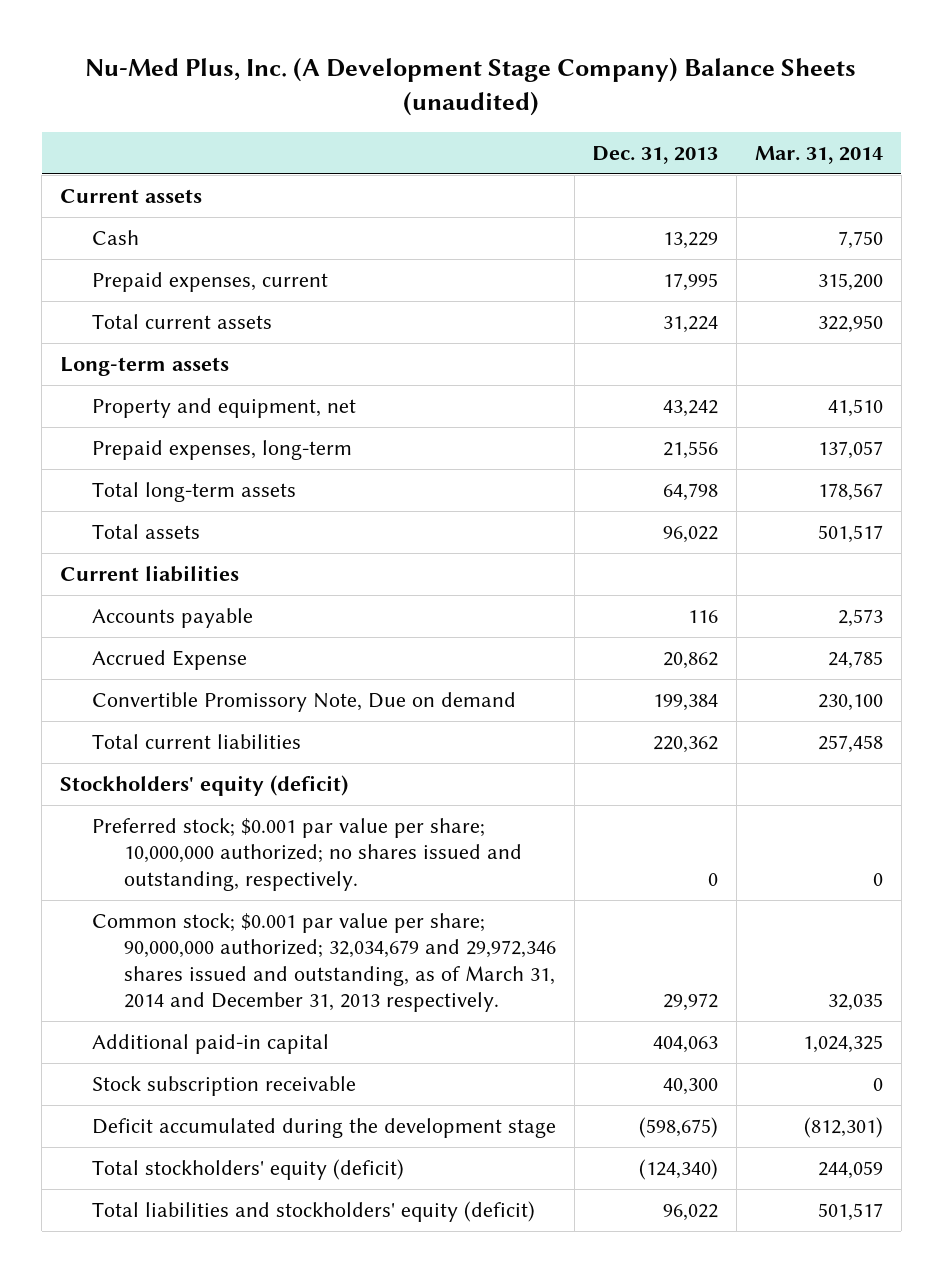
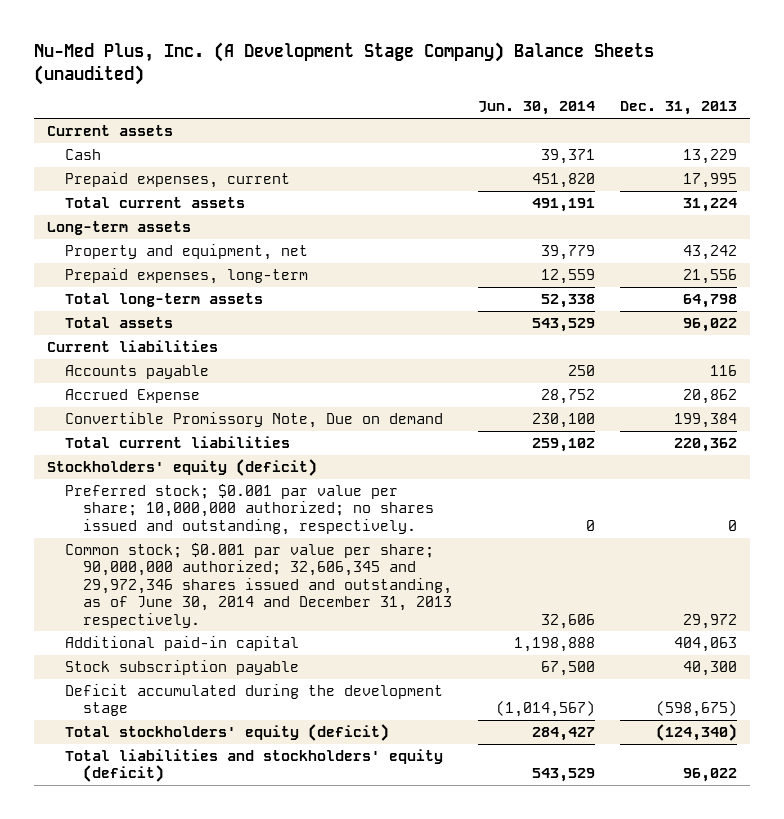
- | Dec. 31, 2013 | Mar. 31, 2014
+ | Jun. 30, 2014 | Dec. 31, 2013
- Common stock; $0.001 par value per share; 90,000,000 authorized; 32,034,679 and 29,972,346 shares issued and outstanding, as of March 31, 2014 and December 31, 2013 respectively. | 29,972 | 32,035
+ Common stock; $0.001 par value per share; 90,000,000 authorized; 32,606,345 and 29,972,346 shares issued and outstanding, as of June 30, 2014 and December 31, 2013 respectively. | 32,606 | 29,972
- Stock subscription receivable | 40,300 | 0
+ Stock subscription payable | 67,500 | 40,300

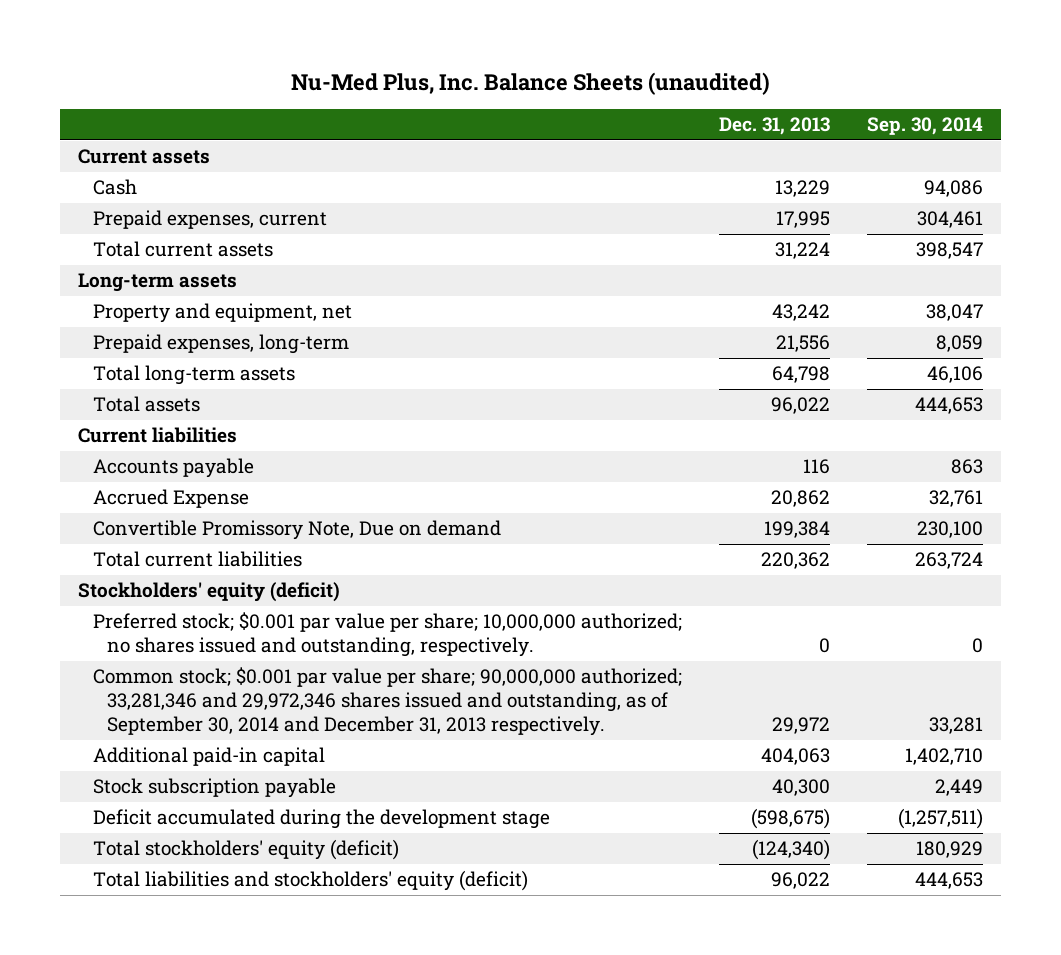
- Nu-Med Plus, Inc. (A Development Stage Company) Balance Sheets (unaudited)
+ Nu-Med Plus, Inc. Balance Sheets (unaudited)
- | Jun. 30, 2014 | Dec. 31, 2013
+ | Dec. 31, 2013 | Sep. 30, 2014
- Common stock; $0.001 par value per share; 90,000,000 authorized; 32,606,345 and 29,972,346 shares issued and outstanding, as of June 30, 2014 and December 31, 2013 respectively. | 32,606 | 29,972
+ Common stock; $0.001 par value per share; 90,000,000 authorized; 33,281,346 and 29,972,346 shares issued and outstanding, as of September 30, 2014 and December 31, 2013 respectively. | 29,972 | 33,281

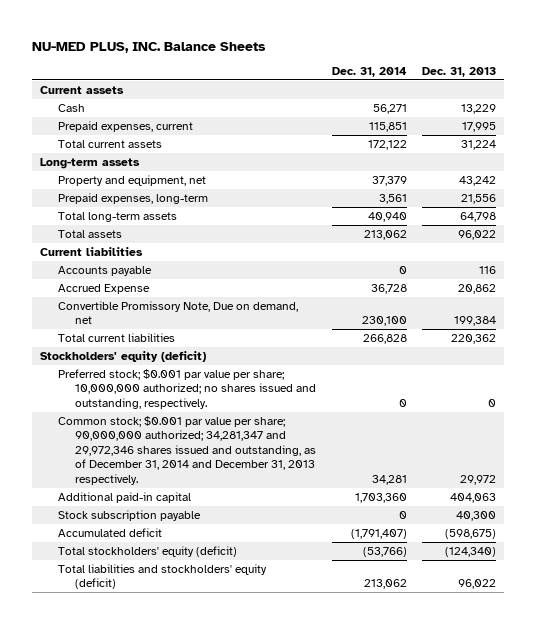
- Nu-Med Plus, Inc. Balance Sheets (unaudited)
+ NU-MED PLUS, INC. Balance Sheets
- | Dec. 31, 2013 | Sep. 30, 2014
+ | Dec. 31, 2014 | Dec. 31, 2013
- Convertible Promissory Note, Due on demand | 199,384 | 230,100
+ Convertible Promissory Note, Due on demand, net | 230,100 | 199,384
- Common stock; $0.001 par value per share; 90,000,000 authorized; 33,281,346 and 29,972,346 shares issued and outstanding, as of September 30, 2014 and December 31, 2013 respectively. | 29,972 | 33,281
+ Common stock; $0.001 par value per share; 90,000,000 authorized; 34,281,347 and 29,972,346 shares issued and outstanding, as of December 31, 2014 and December 31, 2013 respectively. | 34,281 | 29,972
- Deficit accumulated during the development stage | (598,675) | (1,257,511)
+ Accumulated deficit | (1,791,407) | (598,675)

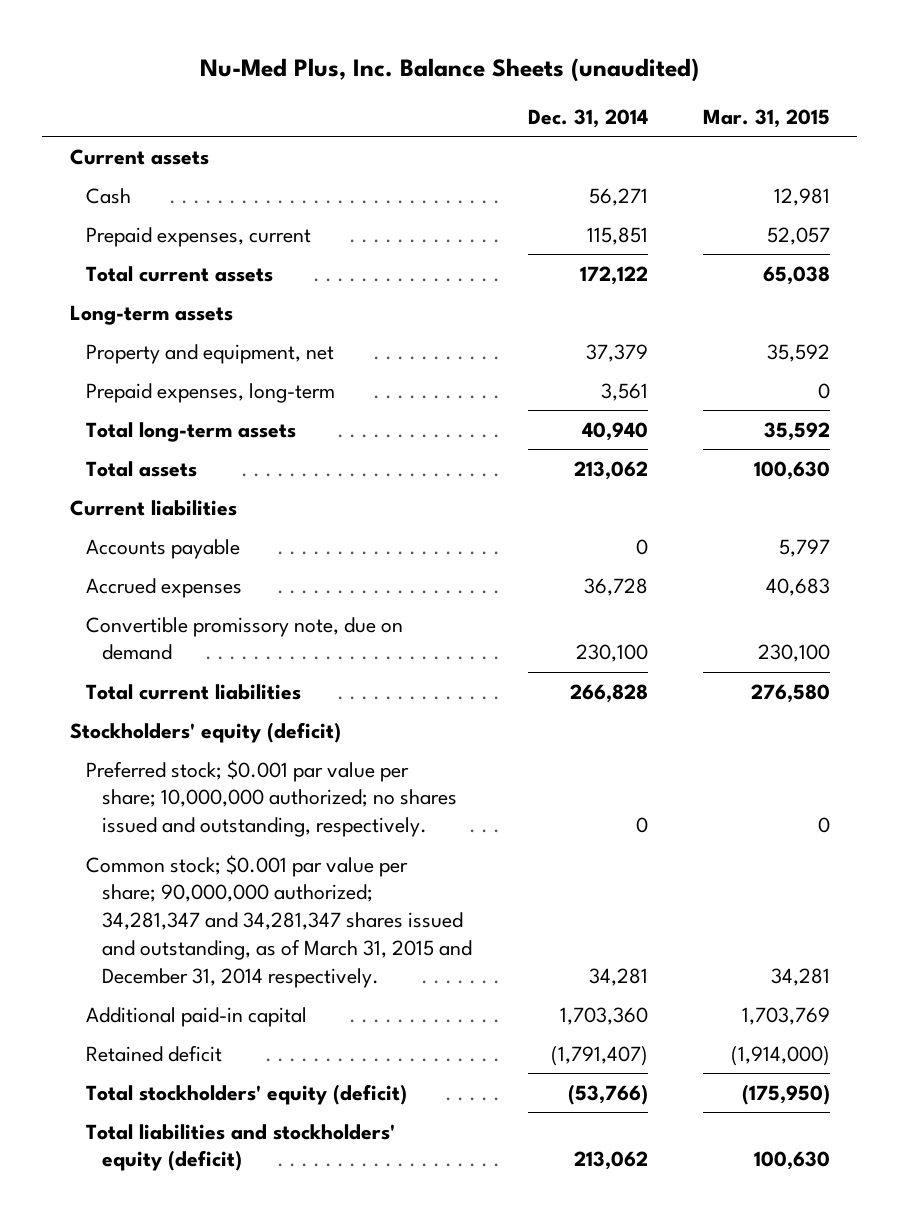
- NU-MED PLUS, INC. Balance Sheets
+ Nu-Med Plus, Inc. Balance Sheets (unaudited)
- | Dec. 31, 2014 | Dec. 31, 2013
+ | Dec. 31, 2014 | Mar. 31, 2015
- Accrued Expense | 36,728 | 20,862
- Convertible Promissory Note, Due on demand, net | 230,100 | 199,384
+ Accrued expenses | 36,728 | 40,683
+ Convertible promissory note, due on demand | 230,100 | 230,100
- Common stock; $0.001 par value per share; 90,000,000 authorized; 34,281,347 and 29,972,346 shares issued and outstanding, as of December 31, 2014 and December 31, 2013 respectively. | 34,281 | 29,972
+ Common stock; $0.001 par value per share; 90,000,000 authorized; 34,281,347 and 34,281,347 shares issued and outstanding, as of March 31, 2015 and December 31, 2014 respectively. | 34,281 | 34,281
- Stock subscription payable | 0 | 40,300
- Accumulated deficit | (1,791,407) | (598,675)
+ Retained deficit | (1,791,407) | (1,914,000)

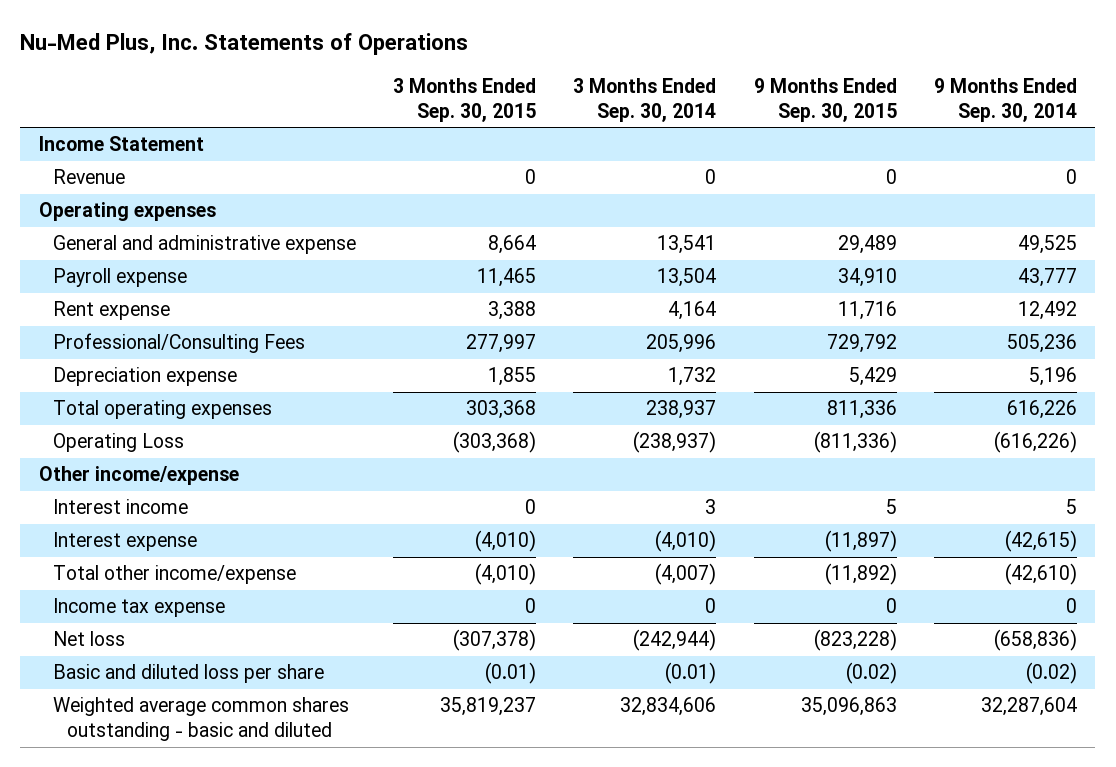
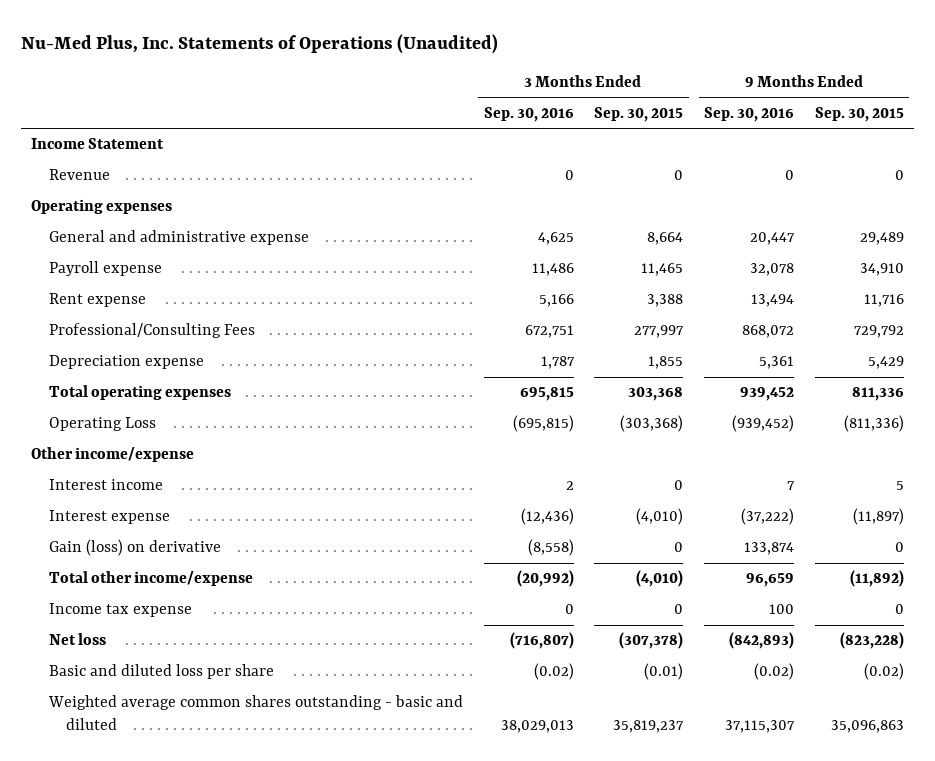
- Nu-Med Plus, Inc. Statements of Operations
+ Nu-Med Plus, Inc. Statements of Operations (Unaudited)
- | 3 Months Ended Sep. 30, 2015 | 3 Months Ended Sep. 30, 2014 | 9 Months Ended Sep. 30, 2015 | 9 Months Ended Sep. 30, 2014
+ | 3 Months Ended Sep. 30, 2016 | 3 Months Ended Sep. 30, 2015 | 9 Months Ended Sep. 30, 2016 | 9 Months Ended Sep. 30, 2015
+ Gain (loss) on derivative | (8,558) | 0 | 133,874 | 0

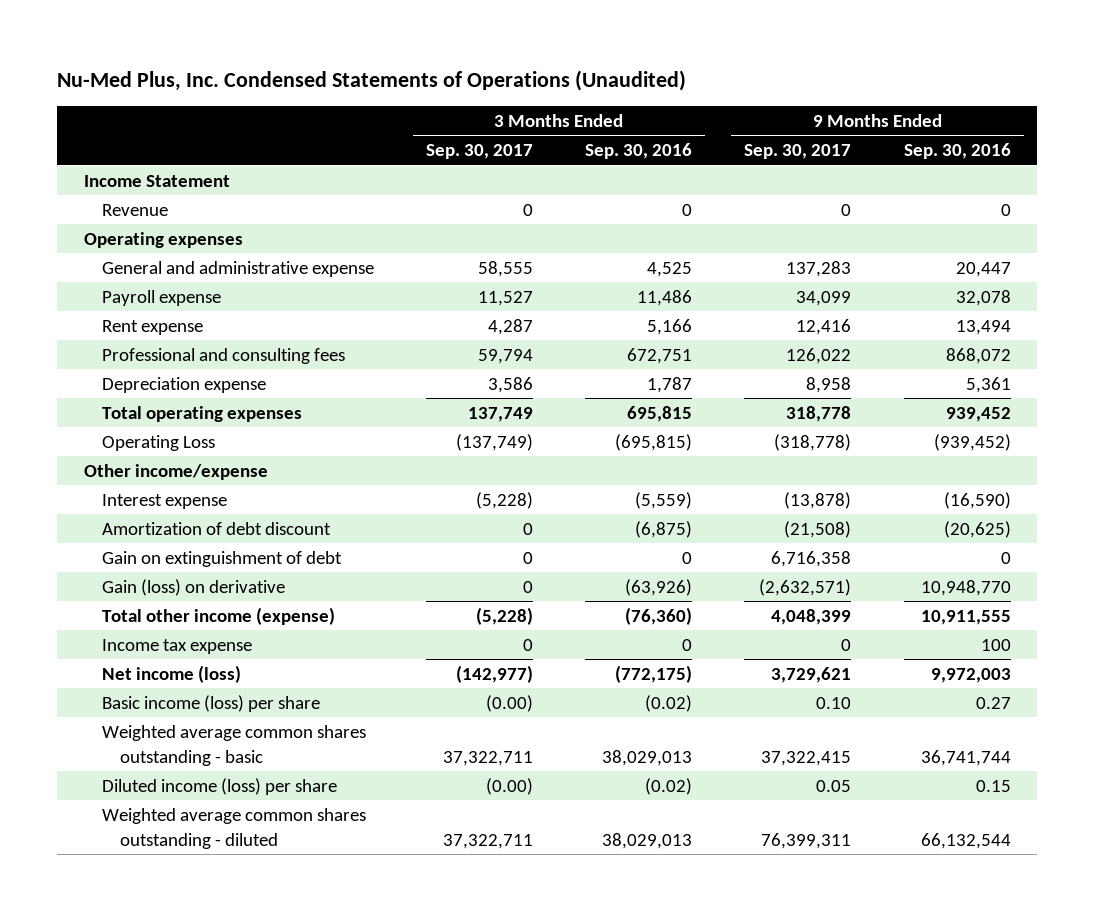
- Nu-Med Plus, Inc. Statements of Operations (Unaudited)
+ Nu-Med Plus, Inc. Condensed Statements of Operations (Unaudited)
- | 3 Months Ended Sep. 30, 2016 | 3 Months Ended Sep. 30, 2015 | 9 Months Ended Sep. 30, 2016 | 9 Months Ended Sep. 30, 2015
+ | 3 Months Ended Sep. 30, 2017 | 3 Months Ended Sep. 30, 2016 | 9 Months Ended Sep. 30, 2017 | 9 Months Ended Sep. 30, 2016
- General and administrative expense | 4,625 | 8,664 | 20,447 | 29,489
+ General and administrative expense | 58,555 | 4,525 | 137,283 | 20,447
- Professional/Consulting Fees | 672,751 | 277,997 | 868,072 | 729,792
+ Professional and consulting fees | 59,794 | 672,751 | 126,022 | 868,072
- Interest income | 2 | 0 | 7 | 5
- Interest expense | (12,436) | (4,010) | (37,222) | (11,897)
- Gain (loss) on derivative | (8,558) | 0 | 133,874 | 0
- Total other income/expense | (20,992) | (4,010) | 96,659 | (11,892)
+ Interest expense | (5,228) | (5,559) | (13,878) | (16,590)
+ Amortization of debt discount | 0 | (6,875) | (21,508) | (20,625)
+ Gain on extinguishment of debt | 0 | 0 | 6,716,358 | 0
+ Gain (loss) on derivative | 0 | (63,926) | (2,632,571) | 10,948,770
+ Total other income (expense) | (5,228) | (76,360) | 4,048,399 | 10,911,555
- Net loss | (716,807) | (307,378) | (842,893) | (823,228)
- Basic and diluted loss per share | (0.02) | (0.01) | (0.02) | (0.02)
- Weighted average common shares outstanding - basic and diluted | 38,029,013 | 35,819,237 | 37,115,307 | 35,096,863
+ Net income (loss) | (142,977) | (772,175) | 3,729,621 | 9,972,003
+ Basic income (loss) per share | (0.00) | (0.02) | 0.10 | 0.27
+ Weighted average common shares outstanding - basic | 37,322,711 | 38,029,013 | 37,322,415 | 36,741,744
+ Diluted income (loss) per share | (0.00) | (0.02) | 0.05 | 0.15
+ Weighted average common shares outstanding - diluted | 37,322,711 | 38,029,013 | 76,399,311 | 66,132,544

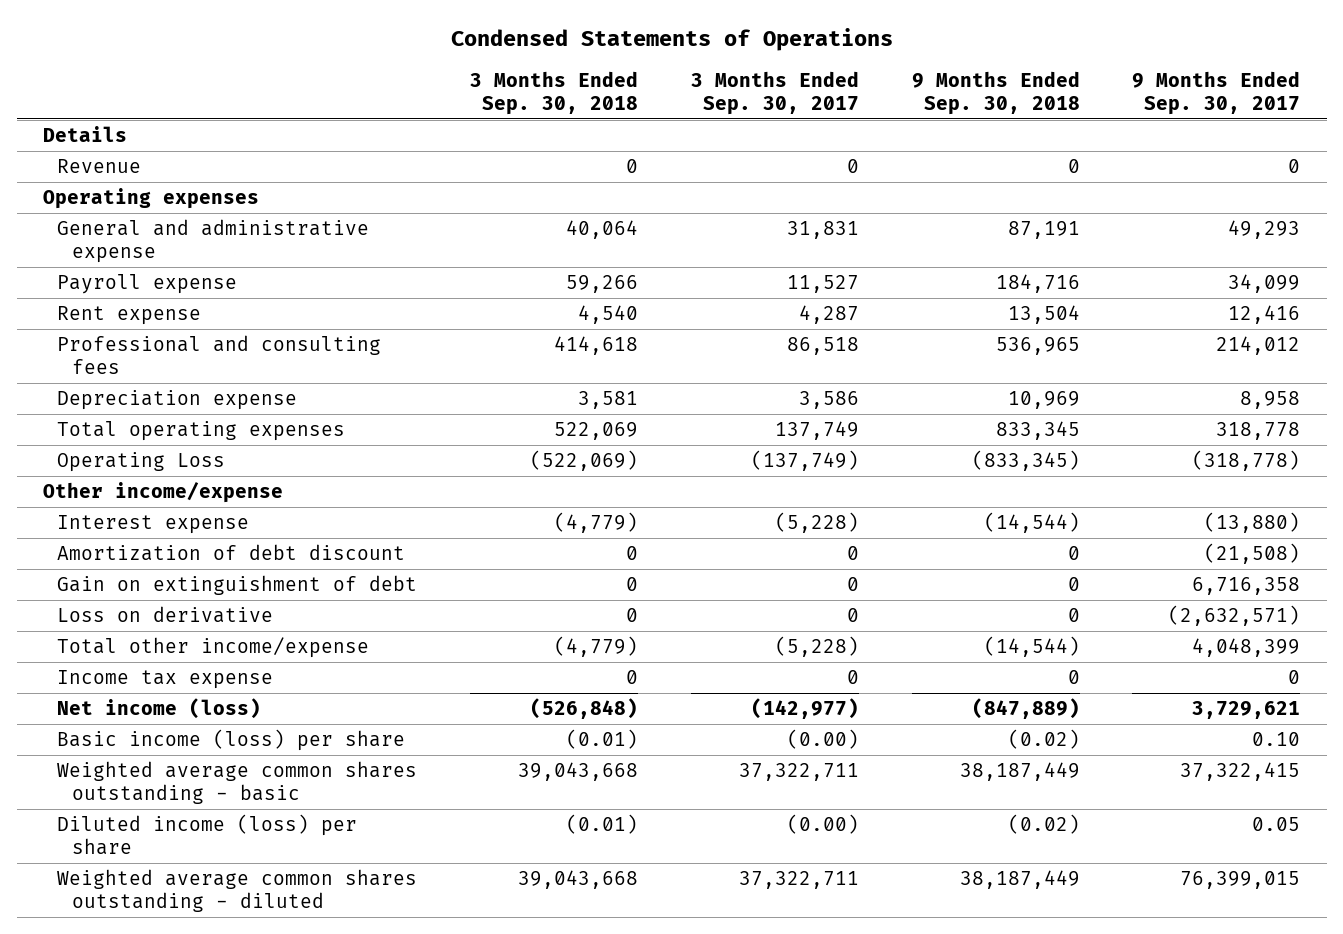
- Nu-Med Plus, Inc. Condensed Statements of Operations (Unaudited)
+ Condensed Statements of Operations
- | 3 Months Ended Sep. 30, 2017 | 3 Months Ended Sep. 30, 2016 | 9 Months Ended Sep. 30, 2017 | 9 Months Ended Sep. 30, 2016
+ | 3 Months Ended Sep. 30, 2018 | 3 Months Ended Sep. 30, 2017 | 9 Months Ended Sep. 30, 2018 | 9 Months Ended Sep. 30, 2017
- Income Statement
+ Details
- General and administrative expense | 58,555 | 4,525 | 137,283 | 20,447
+ General and administrative expense | 40,064 | 31,831 | 87,191 | 49,293
- Professional and consulting fees | 59,794 | 672,751 | 126,022 | 868,072
+ Professional and consulting fees | 414,618 | 86,518 | 536,965 | 214,012
- Interest expense | (5,228) | (5,559) | (13,878) | (16,590)
+ Interest expense | (4,779) | (5,228) | (14,544) | (13,880)
- Gain (loss) on derivative | 0 | (63,926) | (2,632,571) | 10,948,770
- Total other income (expense) | (5,228) | (76,360) | 4,048,399 | 10,911,555
+ Loss on derivative | 0 | 0 | 0 | (2,632,571)
+ Total other income/expense | (4,779) | (5,228) | (14,544) | 4,048,399
- Weighted average common shares outstanding - diluted | 37,322,711 | 38,029,013 | 76,399,311 | 66,132,544
+ Weighted average common shares outstanding - diluted | 39,043,668 | 37,322,711 | 38,187,449 | 76,399,015

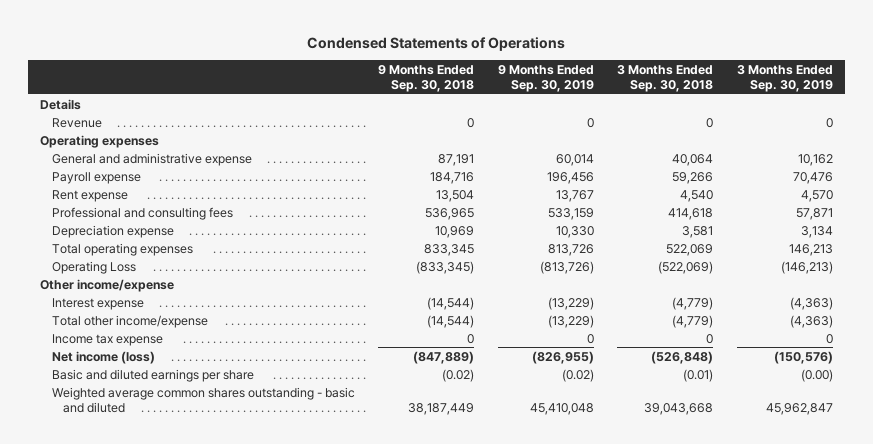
- | 3 Months Ended Sep. 30, 2018 | 3 Months Ended Sep. 30, 2017 | 9 Months Ended Sep. 30, 2018 | 9 Months Ended Sep. 30, 2017
+ | 9 Months Ended Sep. 30, 2018 | 9 Months Ended Sep. 30, 2019 | 3 Months Ended Sep. 30, 2018 | 3 Months Ended Sep. 30, 2019
- Amortization of debt discount | 0 | 0 | 0 | (21,508)
- Gain on extinguishment of debt | 0 | 0 | 0 | 6,716,358
- Loss on derivative | 0 | 0 | 0 | (2,632,571)
- Basic income (loss) per share | (0.01) | (0.00) | (0.02) | 0.10
- Weighted average common shares outstanding - basic | 39,043,668 | 37,322,711 | 38,187,449 | 37,322,415
- Diluted income (loss) per share | (0.01) | (0.00) | (0.02) | 0.05
- Weighted average common shares outstanding - diluted | 39,043,668 | 37,322,711 | 38,187,449 | 76,399,015
+ Basic and diluted earnings per share | (0.02) | (0.02) | (0.01) | (0.00)
+ Weighted average common shares outstanding - basic and diluted | 38,187,449 | 45,410,048 | 39,043,668 | 45,962,847

